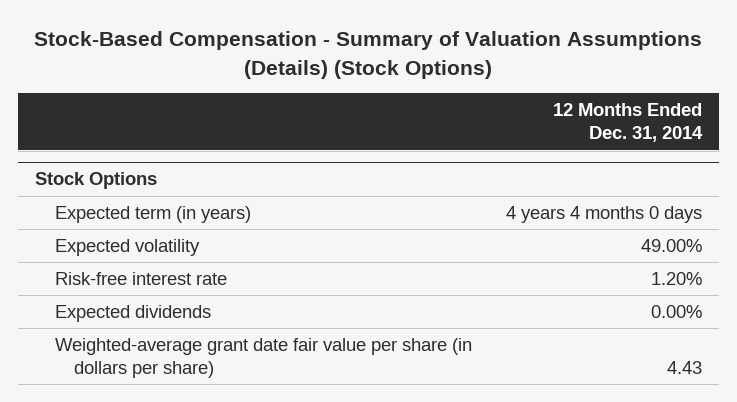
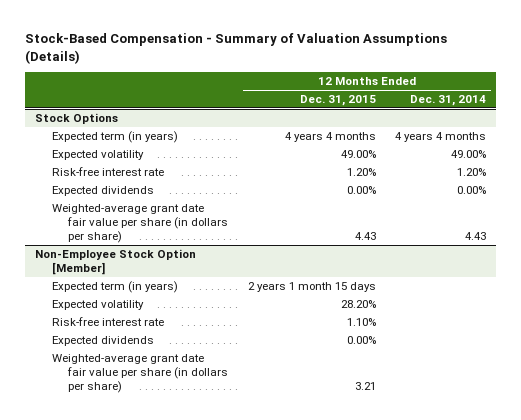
- Stock-Based Compensation - Summary of Valuation Assumptions (Details) (Stock Options)
+ Stock-Based Compensation - Summary of Valuation Assumptions (Details)
- | 12 Months Ended Dec. 31, 2014
+ | 12 Months Ended Dec. 31, 2015 | 12 Months Ended Dec. 31, 2014
@ Stock Options
- Expected term (in years) | 4 years 4 months 0 days
+ Expected term (in years) | 4 years 4 months | 4 years 4 months
+ Non-Employee Stock Option [Member]
+ Expected term (in years) | 2 years 1 month 15 days |
+ Expected volatility | 28.20% |
+ Risk-free interest rate | 1.10% |
+ Expected dividends | 0.00% |
+ Weighted-average grant date fair value per share (in dollars per share) | 3.21 |

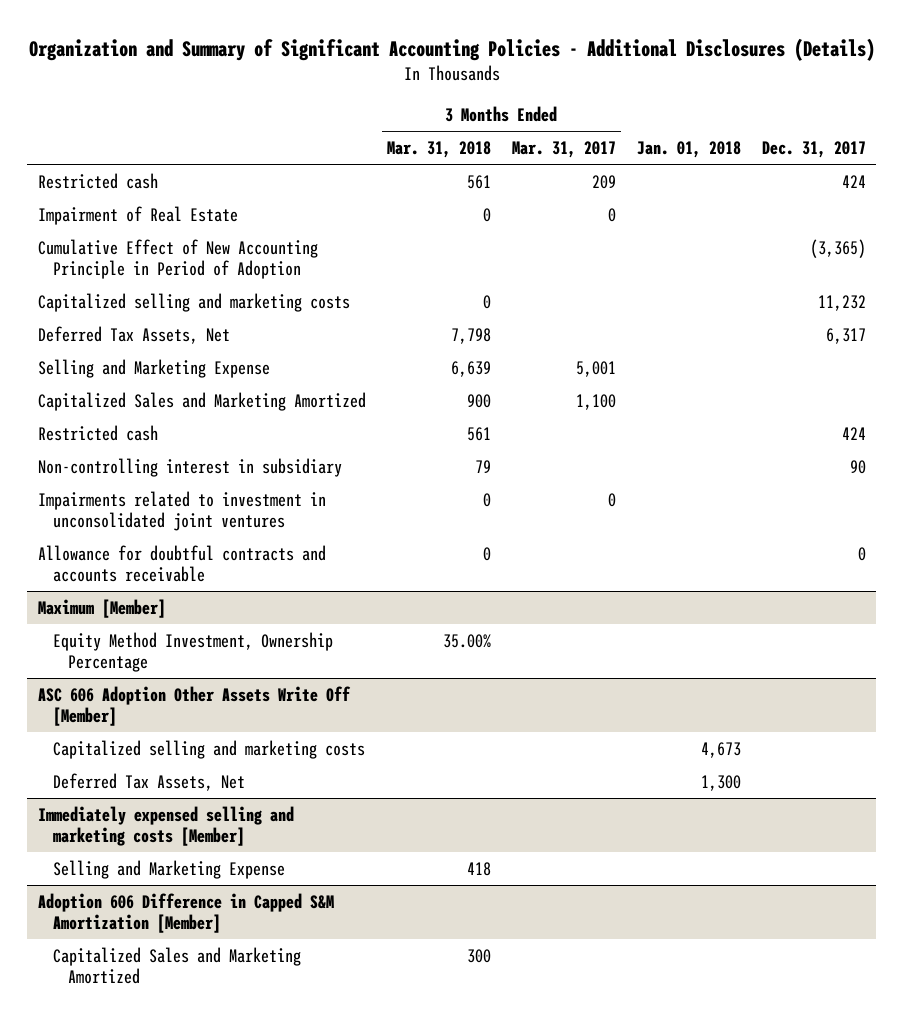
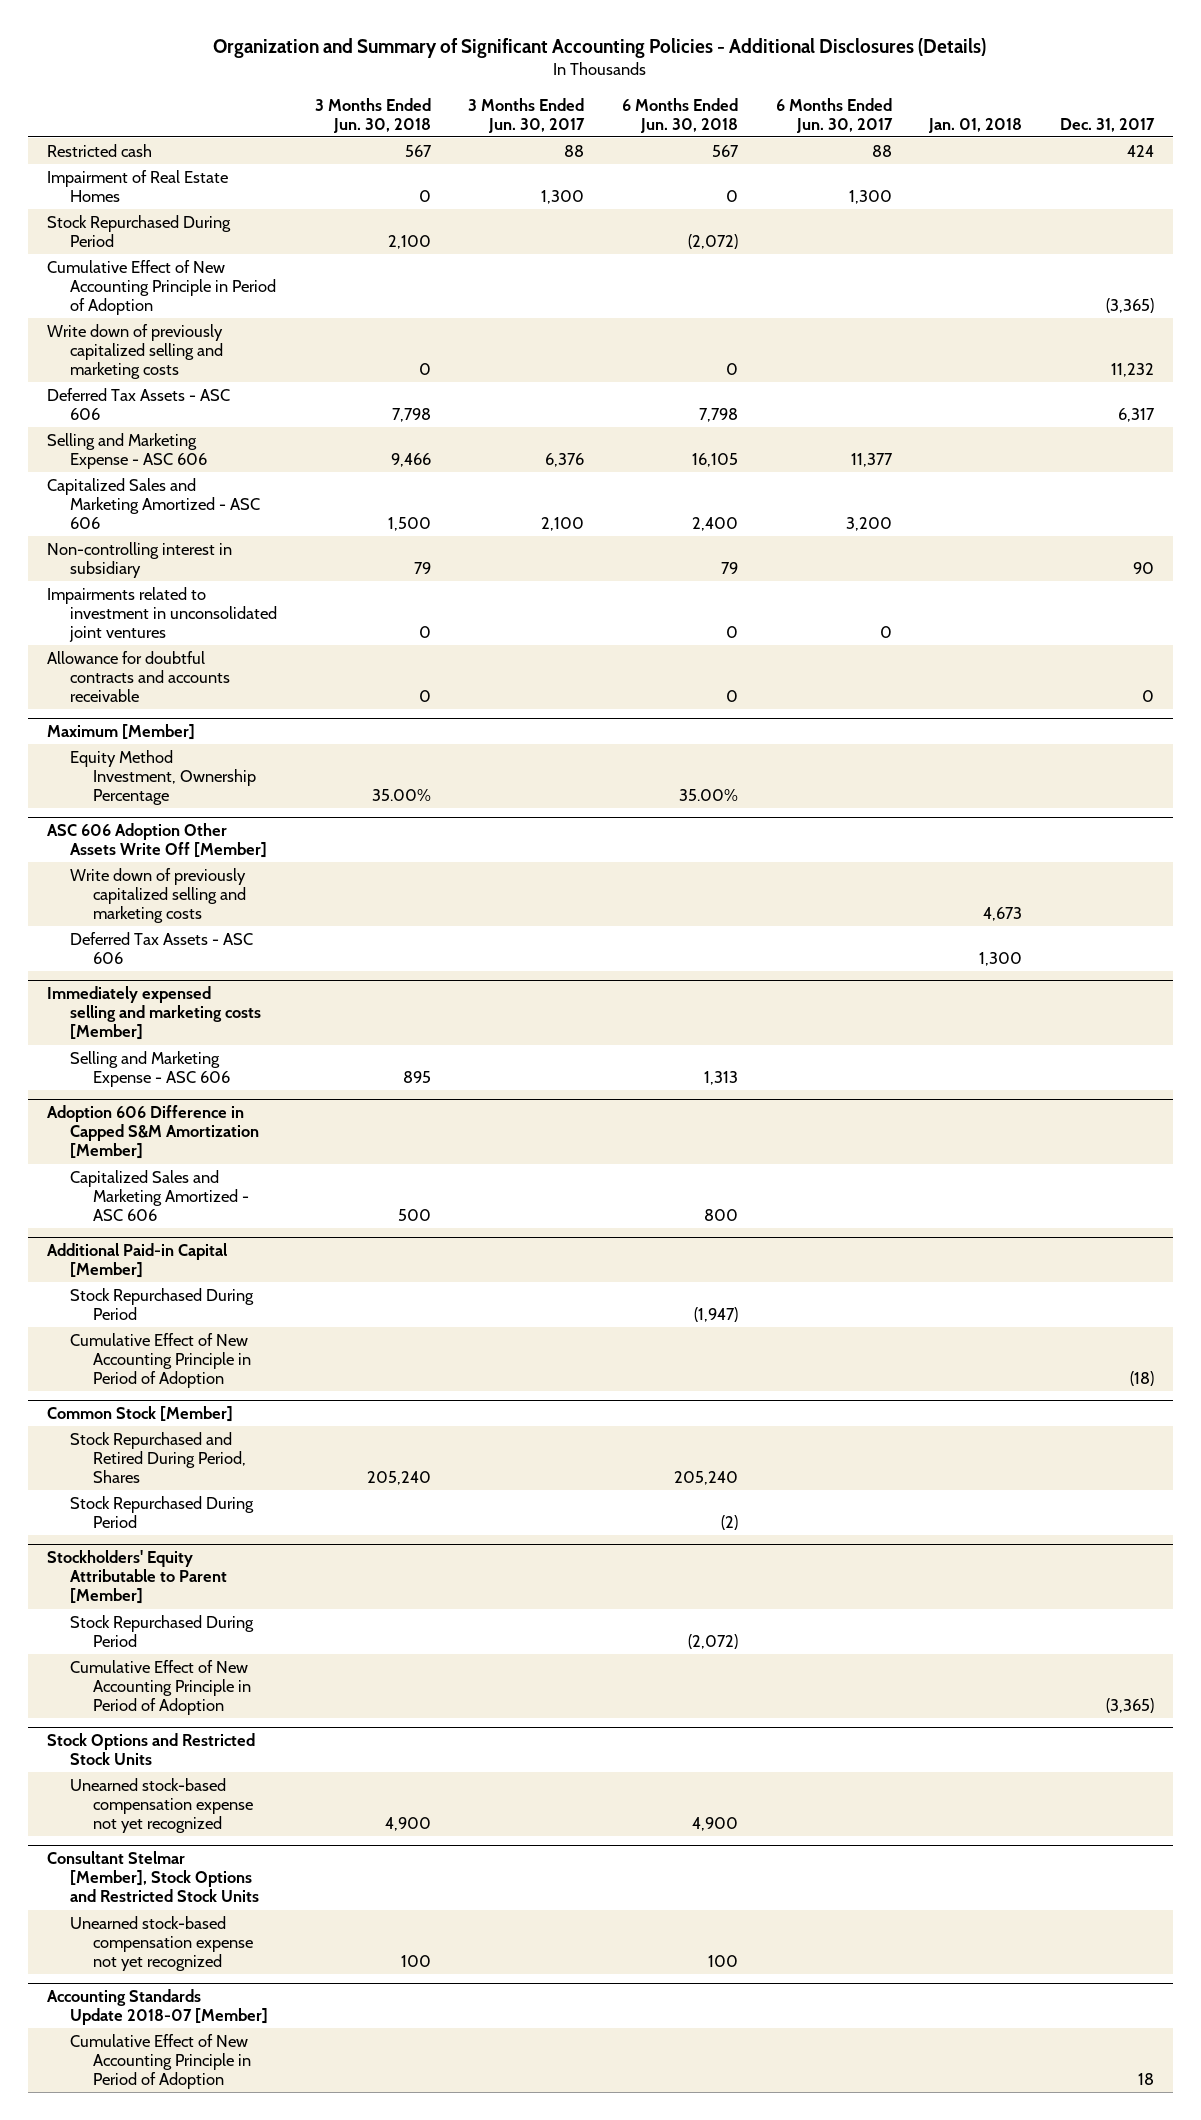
- | 3 Months Ended Mar. 31, 2018 | 3 Months Ended Mar. 31, 2017 | Jan. 01, 2018 | Dec. 31, 2017
+ | 3 Months Ended Jun. 30, 2018 | 3 Months Ended Jun. 30, 2017 | 6 Months Ended Jun. 30, 2018 | 6 Months Ended Jun. 30, 2017 | Jan. 01, 2018 | Dec. 31, 2017
- Impairment of Real Estate | 0 | 0 | |
+ Impairment of Real Estate Homes | 0 | 1,300 | 0 | 1,300 | |
+ Stock Repurchased During Period | 2,100 | | (2,072) | | |
- Capitalized selling and marketing costs | 0 | | | 11,232
- Deferred Tax Assets, Net | 7,798 | | | 6,317
- Selling and Marketing Expense | 6,639 | 5,001 | |
- Capitalized Sales and Marketing Amortized | 900 | 1,100 | |
- Restricted cash | 561 | | | 424
+ Write down of previously capitalized selling and marketing costs | 0 | | 0 | | | 11,232
+ Deferred Tax Assets - ASC 606 | 7,798 | | 7,798 | | | 6,317
+ Selling and Marketing Expense - ASC 606 | 9,466 | 6,376 | 16,105 | 11,377 | |
+ Capitalized Sales and Marketing Amortized - ASC 606 | 1,500 | 2,100 | 2,400 | 3,200 | |
@ ASC 606 Adoption Other Assets Write Off [Member]
- Capitalized selling and marketing costs | | | 4,673 |
- Deferred Tax Assets, Net | | | 1,300 |
+ Write down of previously capitalized selling and marketing costs | | | | | 4,673 |
+ Deferred Tax Assets - ASC 606 | | | | | 1,300 |
@ Immediately expensed selling and marketing costs [Member]
- Selling and Marketing Expense | 418 | | |
+ Selling and Marketing Expense - ASC 606 | 895 | | 1,313 | | |
@ Adoption 606 Difference in Capped S&M Amortization [Member]
- Capitalized Sales and Marketing Amortized | 300 | | |
+ Capitalized Sales and Marketing Amortized - ASC 606 | 500 | | 800 | | |
+ Additional Paid-in Capital [Member]
+ Stock Repurchased During Period | | | (1,947) | | |
+ Cumulative Effect of New Accounting Principle in Period of Adoption | | | | | | (18)
+ Common Stock [Member]
+ Stock Repurchased and Retired During Period, Shares | 205,240 | | 205,240 | | |
+ Stock Repurchased During Period | | | (2) | | |
+ Stockholders' Equity Attributable to Parent [Member]
+ Stock Repurchased During Period | | | (2,072) | | |
+ Cumulative Effect of New Accounting Principle in Period of Adoption | | | | | | (3,365)
+ Stock Options and Restricted Stock Units
+ Unearned stock-based compensation expense not yet recognized | 4,900 | | 4,900 | | |
+ Consultant Stelmar [Member], Stock Options and Restricted Stock Units
+ Unearned stock-based compensation expense not yet recognized | 100 | | 100 | | |
+ Accounting Standards Update 2018-07 [Member]
+ Cumulative Effect of New Accounting Principle in Period of Adoption | | | | | | 18

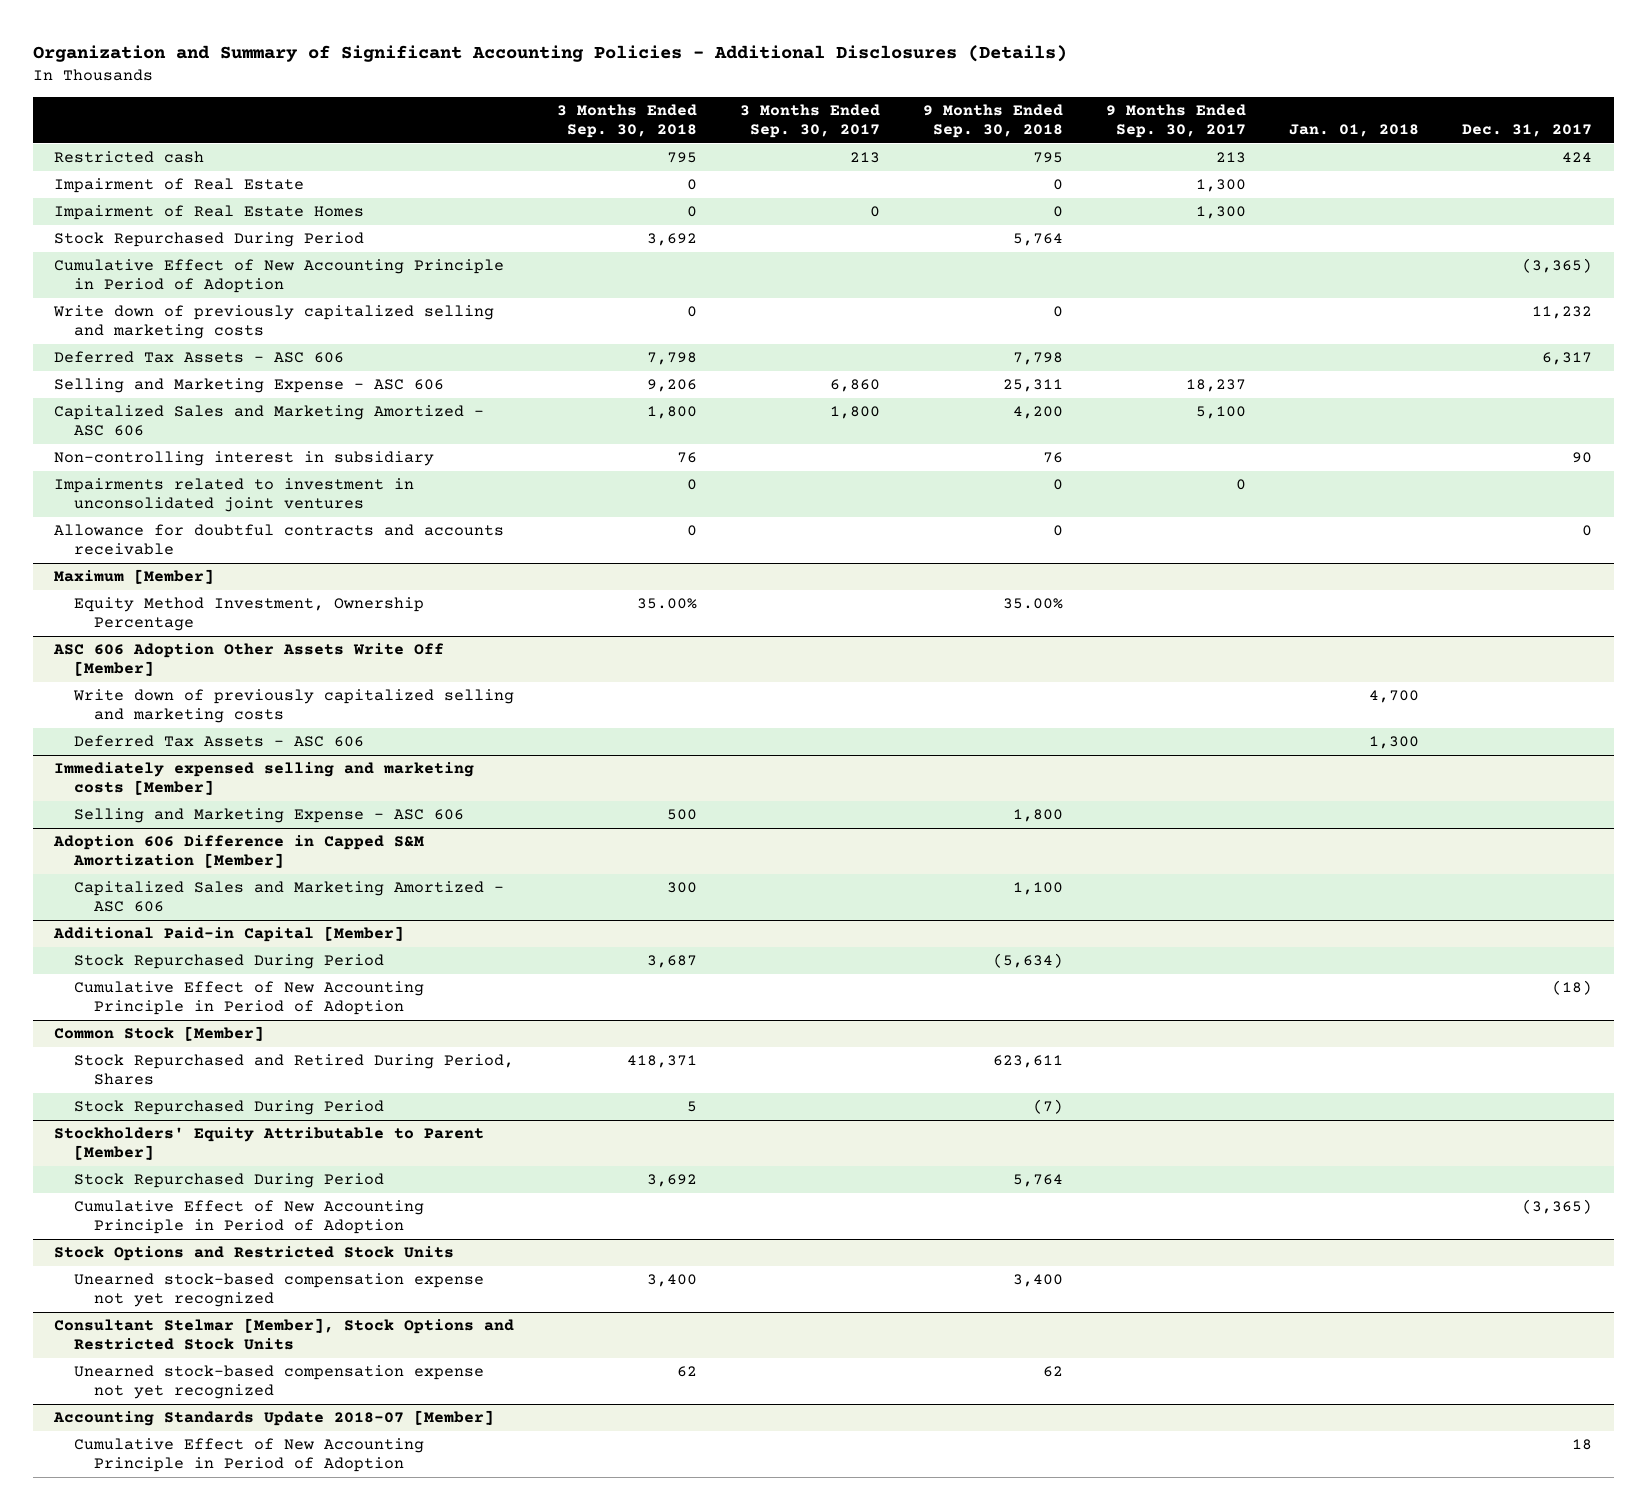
- | 3 Months Ended Jun. 30, 2018 | 3 Months Ended Jun. 30, 2017 | 6 Months Ended Jun. 30, 2018 | 6 Months Ended Jun. 30, 2017 | Jan. 01, 2018 | Dec. 31, 2017
+ | 3 Months Ended Sep. 30, 2018 | 3 Months Ended Sep. 30, 2017 | 9 Months Ended Sep. 30, 2018 | 9 Months Ended Sep. 30, 2017 | Jan. 01, 2018 | Dec. 31, 2017
+ Impairment of Real Estate | 0 | | 0 | 1,300 | |
@ ASC 606 Adoption Other Assets Write Off [Member]
- Write down of previously capitalized selling and marketing costs | | | | | 4,673 |
+ Write down of previously capitalized selling and marketing costs | | | | | 4,700 |

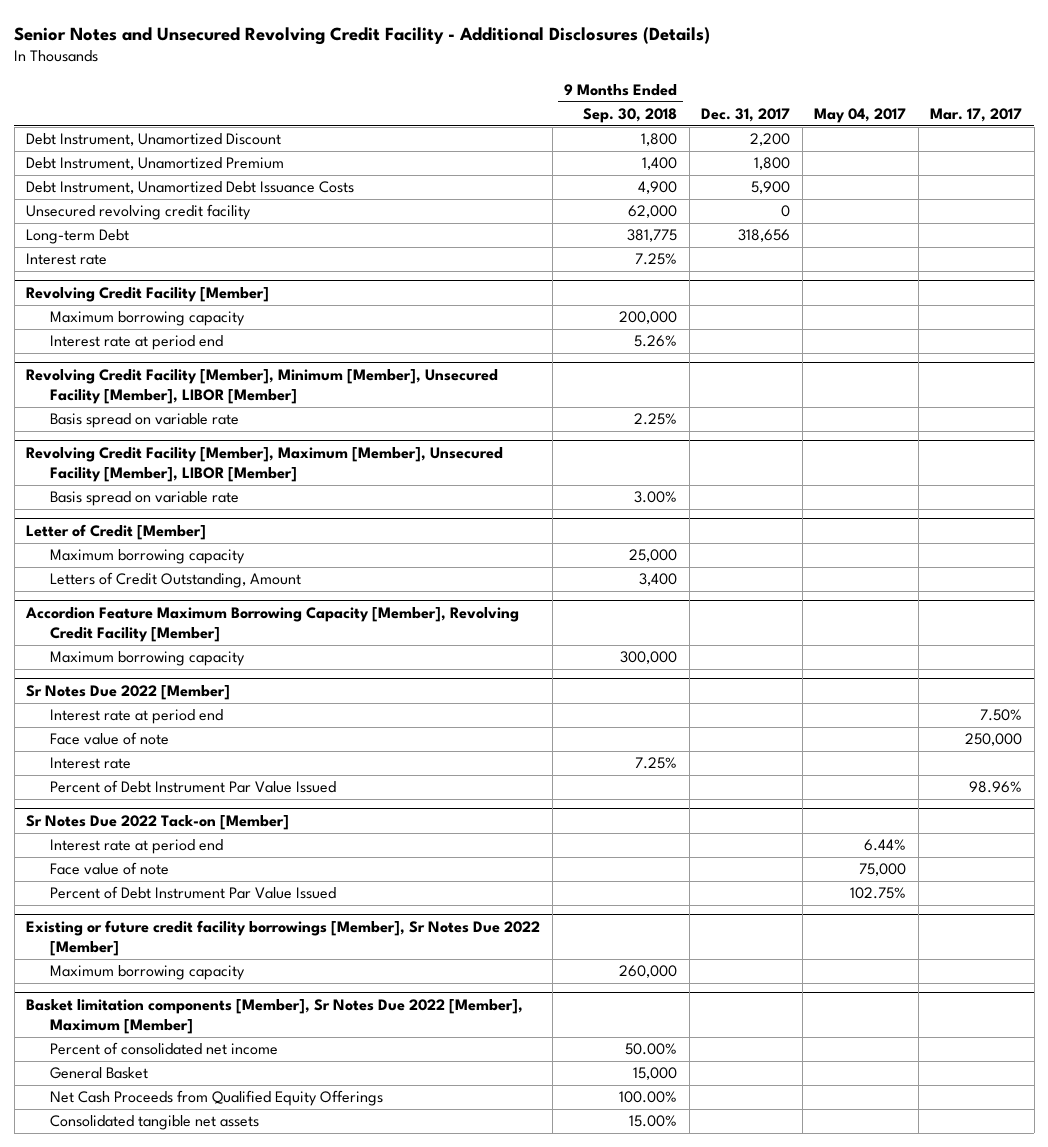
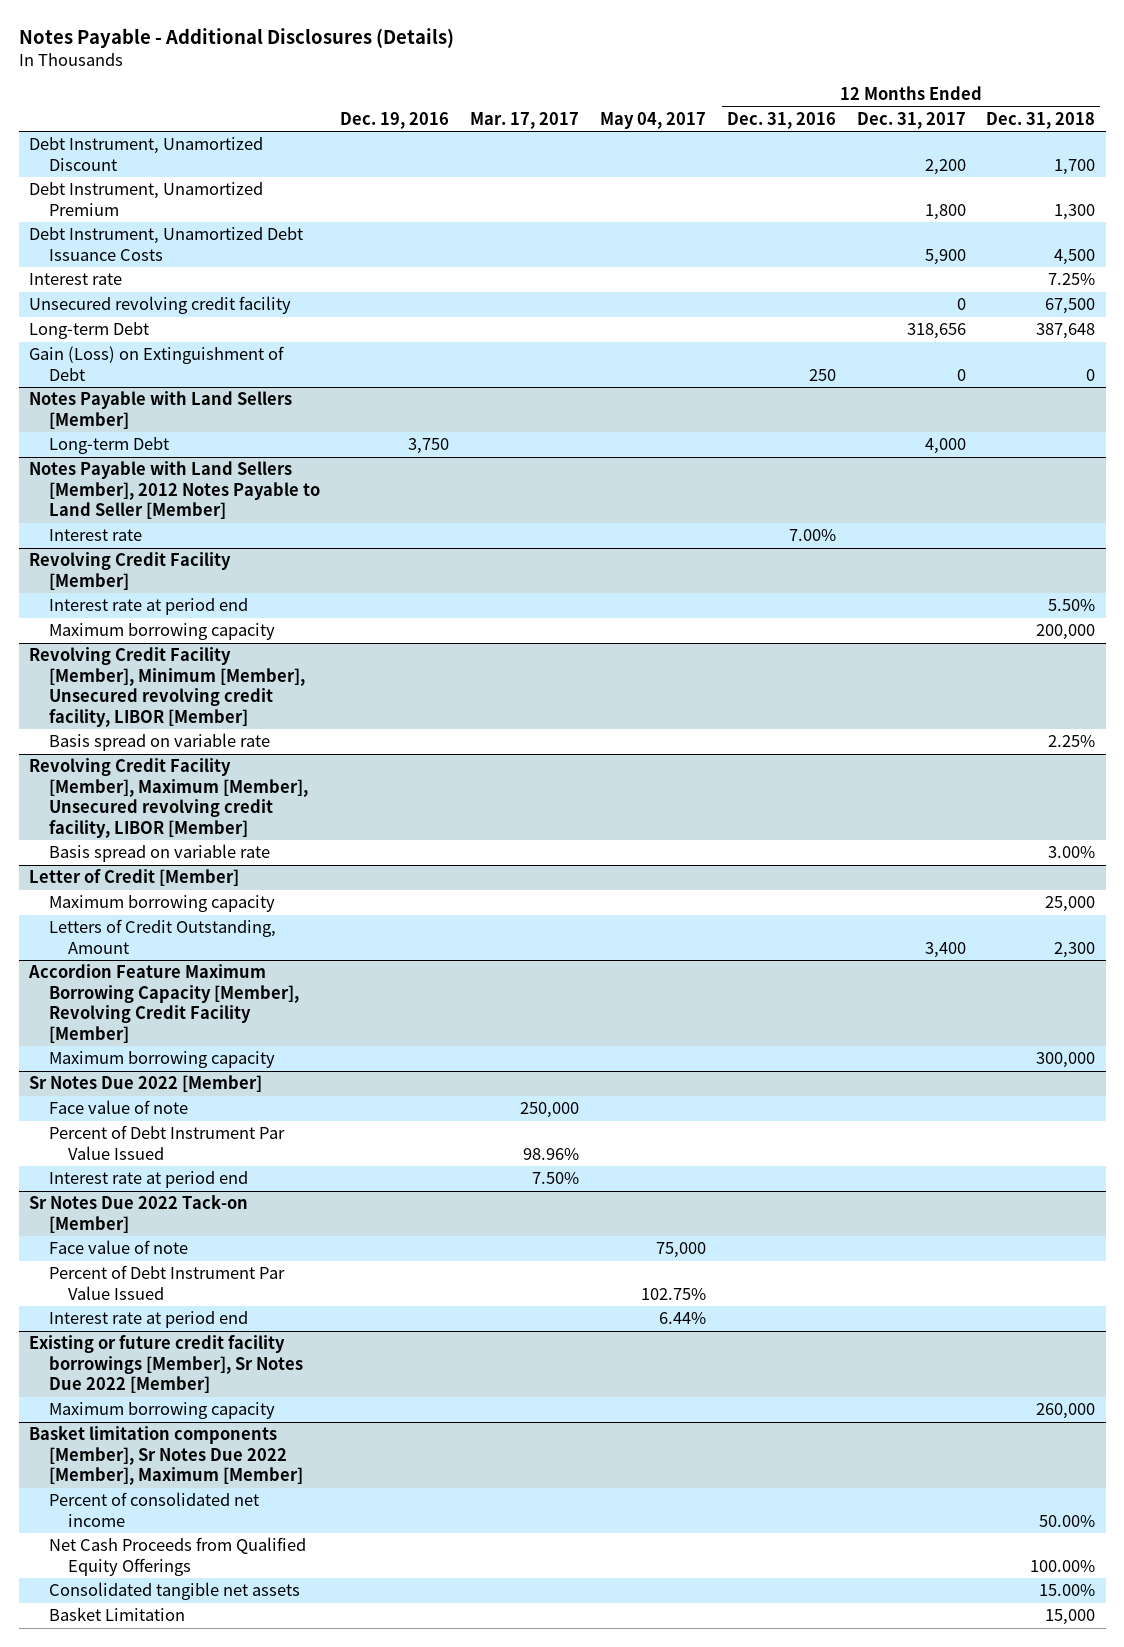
- Senior Notes and Unsecured Revolving Credit Facility - Additional Disclosures (Details)
+ Notes Payable - Additional Disclosures (Details)
- | 9 Months Ended Sep. 30, 2018 | Dec. 31, 2017 | May 04, 2017 | Mar. 17, 2017
+ | Dec. 19, 2016 | Mar. 17, 2017 | May 04, 2017 | 12 Months Ended Dec. 31, 2016 | 12 Months Ended Dec. 31, 2017 | 12 Months Ended Dec. 31, 2018
moved up: Interest rate | | | | | | 7.25%
+ Gain (Loss) on Extinguishment of Debt | | | | 250 | 0 | 0
+ Notes Payable with Land Sellers [Member]
+ Long-term Debt | 3,750 | | | | 4,000 |
+ Notes Payable with Land Sellers [Member], 2012 Notes Payable to Land Seller [Member]
+ Interest rate | | | | 7.00% | |
- Revolving Credit Facility [Member], Minimum [Member], Unsecured Facility [Member], LIBOR [Member]
@ Revolving Credit Facility [Member]
moved down: Maximum borrowing capacity | | | | | | 200,000
+ Revolving Credit Facility [Member], Minimum [Member], Unsecured revolving credit facility, LIBOR [Member]
- Revolving Credit Facility [Member], Maximum [Member], Unsecured Facility [Member], LIBOR [Member]
+ Revolving Credit Facility [Member], Maximum [Member], Unsecured revolving credit facility, LIBOR [Member]
@ Sr Notes Due 2022 [Member]
- Interest rate | 7.25% | | |
moved down: Interest rate at period end | | 7.50% | | | |
@ Sr Notes Due 2022 Tack-on [Member]
moved down: Interest rate at period end | | | 6.44% | | |
@ Basket limitation components [Member], Sr Notes Due 2022 [Member], Maximum [Member]
- General Basket | 15,000 | | |
+ Basket Limitation | | | | | | 15,000

